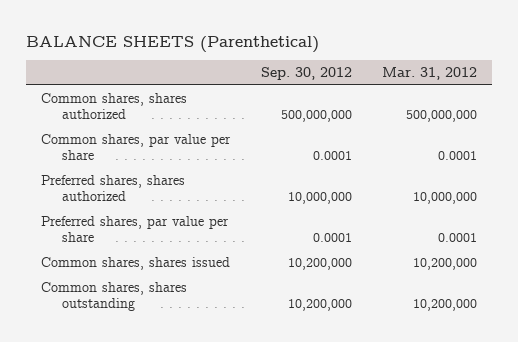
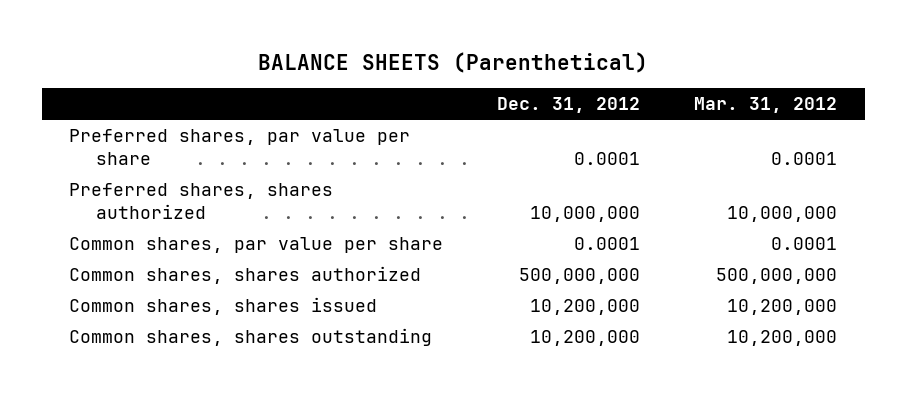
- | Sep. 30, 2012 | Mar. 31, 2012
+ | Dec. 31, 2012 | Mar. 31, 2012
moved down: Preferred shares, shares authorized | 10,000,000 | 10,000,000
moved down: Common shares, par value per share | 0.0001 | 0.0001
moved down: Common shares, shares authorized | 500,000,000 | 500,000,000

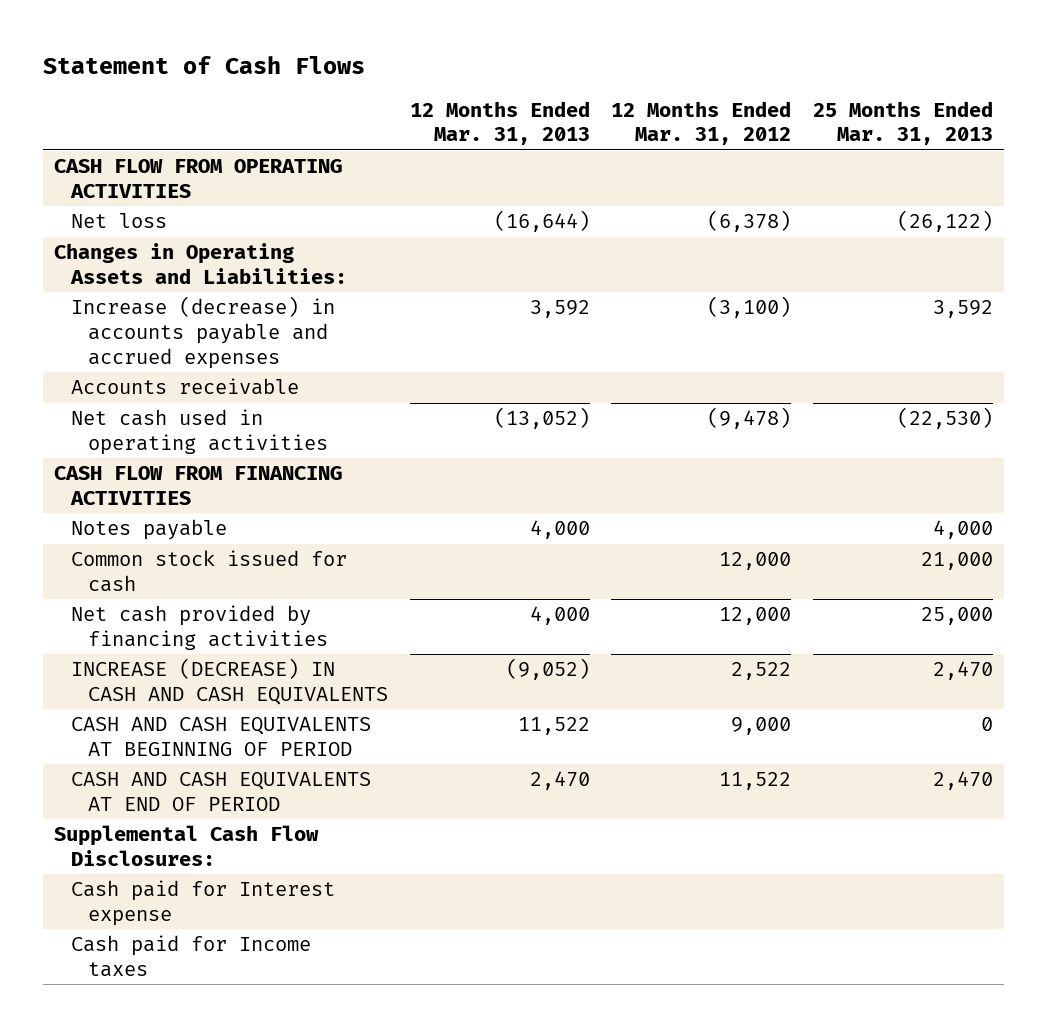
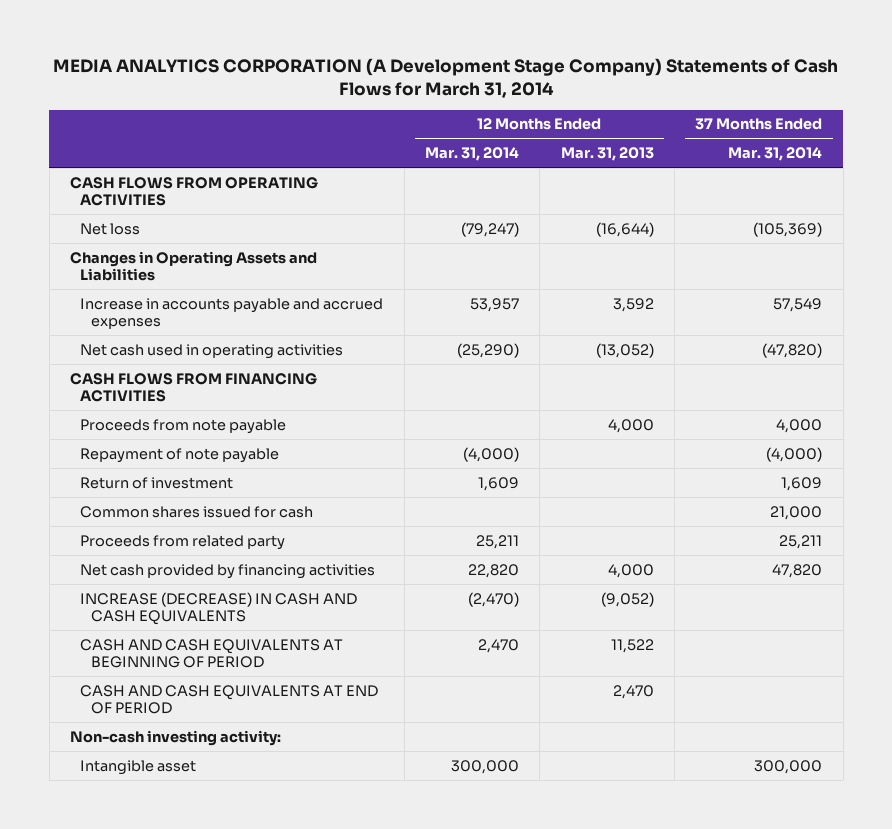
- Statement of Cash Flows
+ MEDIA ANALYTICS CORPORATION (A Development Stage Company) Statements of Cash Flows for March 31, 2014
- | 12 Months Ended Mar. 31, 2013 | 12 Months Ended Mar. 31, 2012 | 25 Months Ended Mar. 31, 2013
+ | 12 Months Ended Mar. 31, 2014 | 12 Months Ended Mar. 31, 2013 | 37 Months Ended Mar. 31, 2014
- CASH FLOW FROM OPERATING ACTIVITIES
+ CASH FLOWS FROM OPERATING ACTIVITIES
- Changes in Operating Assets and Liabilities:
- Increase (decrease) in accounts payable and accrued expenses | 3,592 | (3,100) | 3,592
- Accounts receivable
+ Changes in Operating Assets and Liabilities
+ Increase in accounts payable and accrued expenses | 53,957 | 3,592 | 57,549
- CASH FLOW FROM FINANCING ACTIVITIES
- Notes payable | 4,000 | | 4,000
- Common stock issued for cash | | 12,000 | 21,000
+ CASH FLOWS FROM FINANCING ACTIVITIES
+ Proceeds from note payable | | 4,000 | 4,000
+ Repayment of note payable | (4,000) | | (4,000)
+ Return of investment | 1,609 | | 1,609
+ Common shares issued for cash | | | 21,000
+ Proceeds from related party | 25,211 | | 25,211
- Supplemental Cash Flow Disclosures:
- Cash paid for Interest expense
- Cash paid for Income taxes
+ Non-cash investing activity:
+ Intangible asset | 300,000 | | 300,000

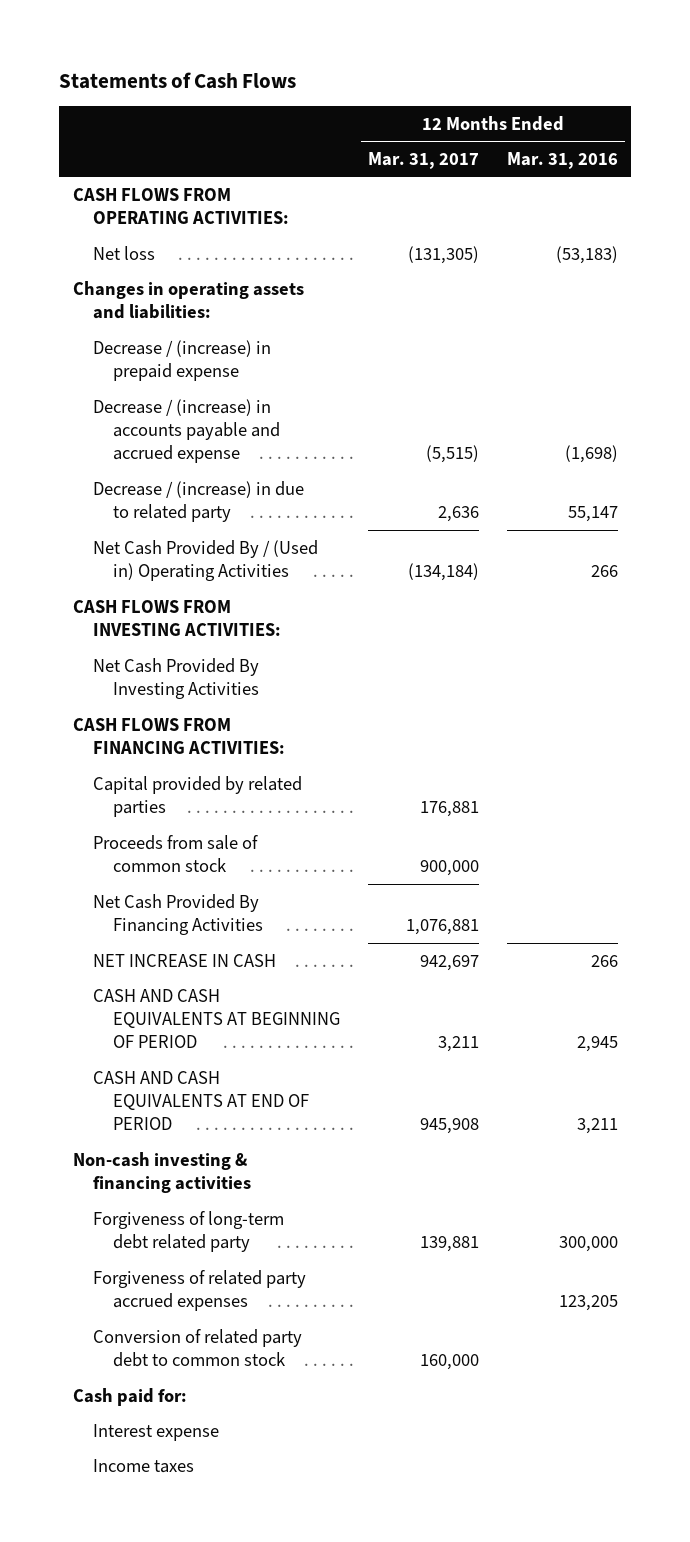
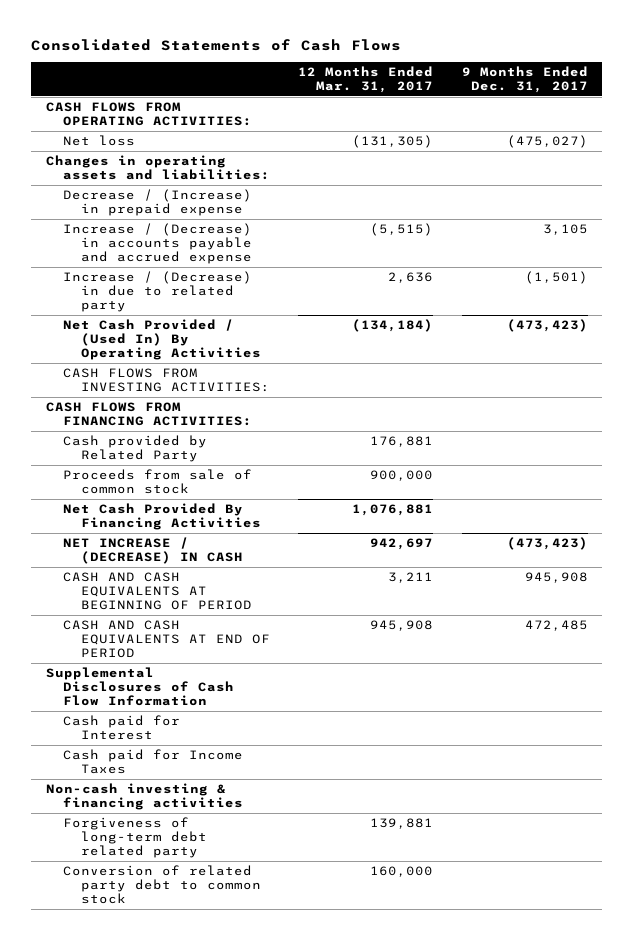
- Statements of Cash Flows
+ Consolidated Statements of Cash Flows
- | 12 Months Ended Mar. 31, 2017 | 12 Months Ended Mar. 31, 2016
+ | 12 Months Ended Mar. 31, 2017 | 9 Months Ended Dec. 31, 2017
- Decrease / (increase) in prepaid expense
- Decrease / (increase) in accounts payable and accrued expense | (5,515) | (1,698)
- Decrease / (increase) in due to related party | 2,636 | 55,147
- Net Cash Provided By / (Used in) Operating Activities | (134,184) | 266
+ Decrease / (Increase) in prepaid expense
+ Increase / (Decrease) in accounts payable and accrued expense | (5,515) | 3,105
+ Increase / (Decrease) in due to related party | 2,636 | (1,501)
+ Net Cash Provided / (Used In) By Operating Activities | (134,184) | (473,423)
- Net Cash Provided By Investing Activities
- Capital provided by related parties | 176,881 |
+ Cash provided by Related Party | 176,881 |
- NET INCREASE IN CASH | 942,697 | 266
+ NET INCREASE / (DECREASE) IN CASH | 942,697 | (473,423)
+ Supplemental Disclosures of Cash Flow Information
+ Cash paid for Interest
+ Cash paid for Income Taxes
- Forgiveness of related party accrued expenses | | 123,205
- Cash paid for:
- Interest expense
- Income taxes

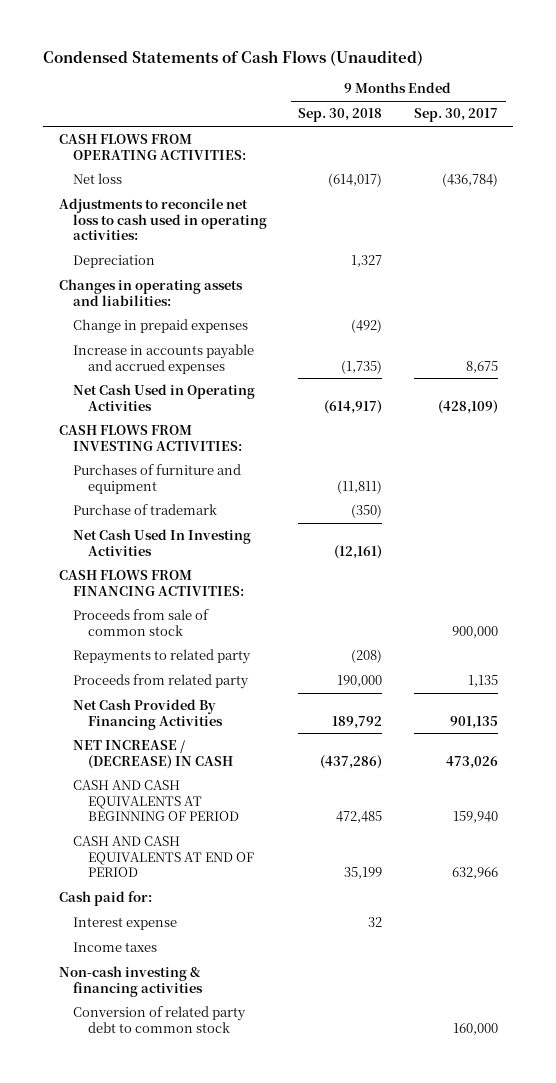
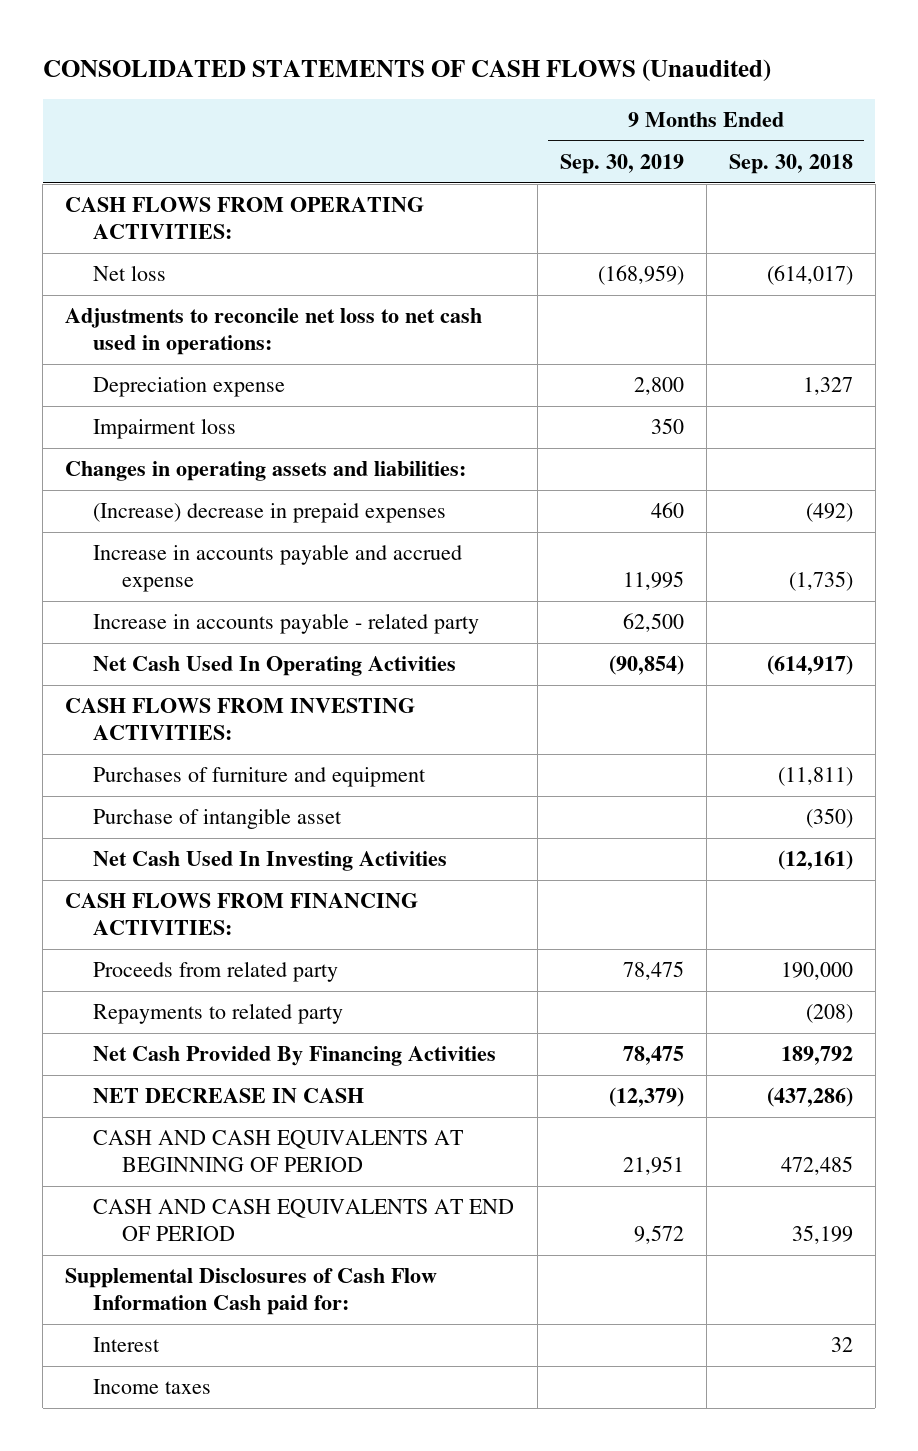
- Condensed Statements of Cash Flows (Unaudited)
+ CONSOLIDATED STATEMENTS OF CASH FLOWS (Unaudited)
- | 9 Months Ended Sep. 30, 2018 | 9 Months Ended Sep. 30, 2017
+ | 9 Months Ended Sep. 30, 2019 | 9 Months Ended Sep. 30, 2018
- Adjustments to reconcile net loss to cash used in operating activities:
- Depreciation | 1,327 |
+ Adjustments to reconcile net loss to net cash used in operations:
+ Depreciation expense | 2,800 | 1,327
+ Impairment loss | 350 |
- Change in prepaid expenses | (492) |
- Increase in accounts payable and accrued expenses | (1,735) | 8,675
- Net Cash Used in Operating Activities | (614,917) | (428,109)
+ (Increase) decrease in prepaid expenses | 460 | (492)
+ Increase in accounts payable and accrued expense | 11,995 | (1,735)
+ Increase in accounts payable - related party | 62,500 |
+ Net Cash Used In Operating Activities | (90,854) | (614,917)
- Purchase of trademark | (350) |
+ Purchase of intangible asset | | (350)
- Proceeds from sale of common stock | | 900,000
moved down: Repayments to related party | | (208)
- NET INCREASE / (DECREASE) IN CASH | (437,286) | 473,026
+ NET DECREASE IN CASH | (12,379) | (437,286)
- Cash paid for:
- Interest expense | 32 |
+ Supplemental Disclosures of Cash Flow Information Cash paid for:
+ Interest | | 32
- Non-cash investing & financing activities
- Conversion of related party debt to common stock | | 160,000

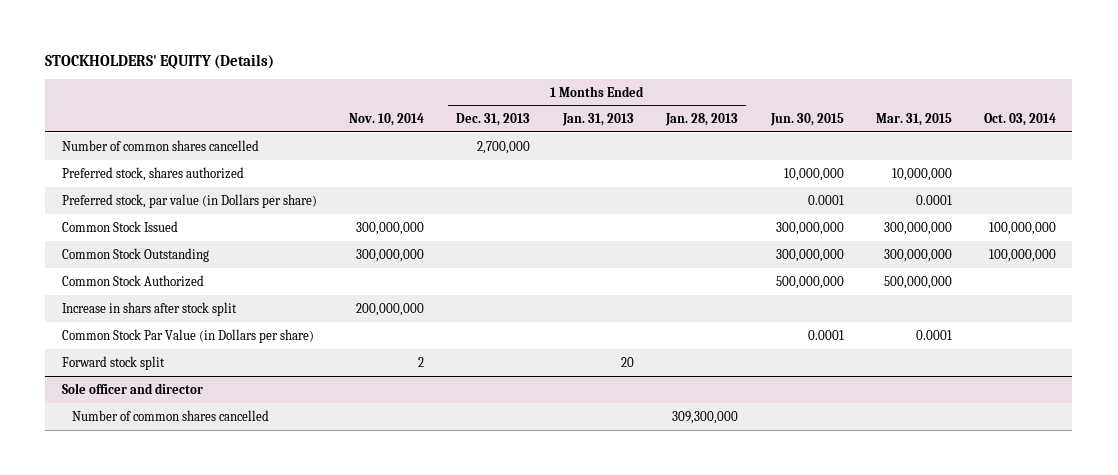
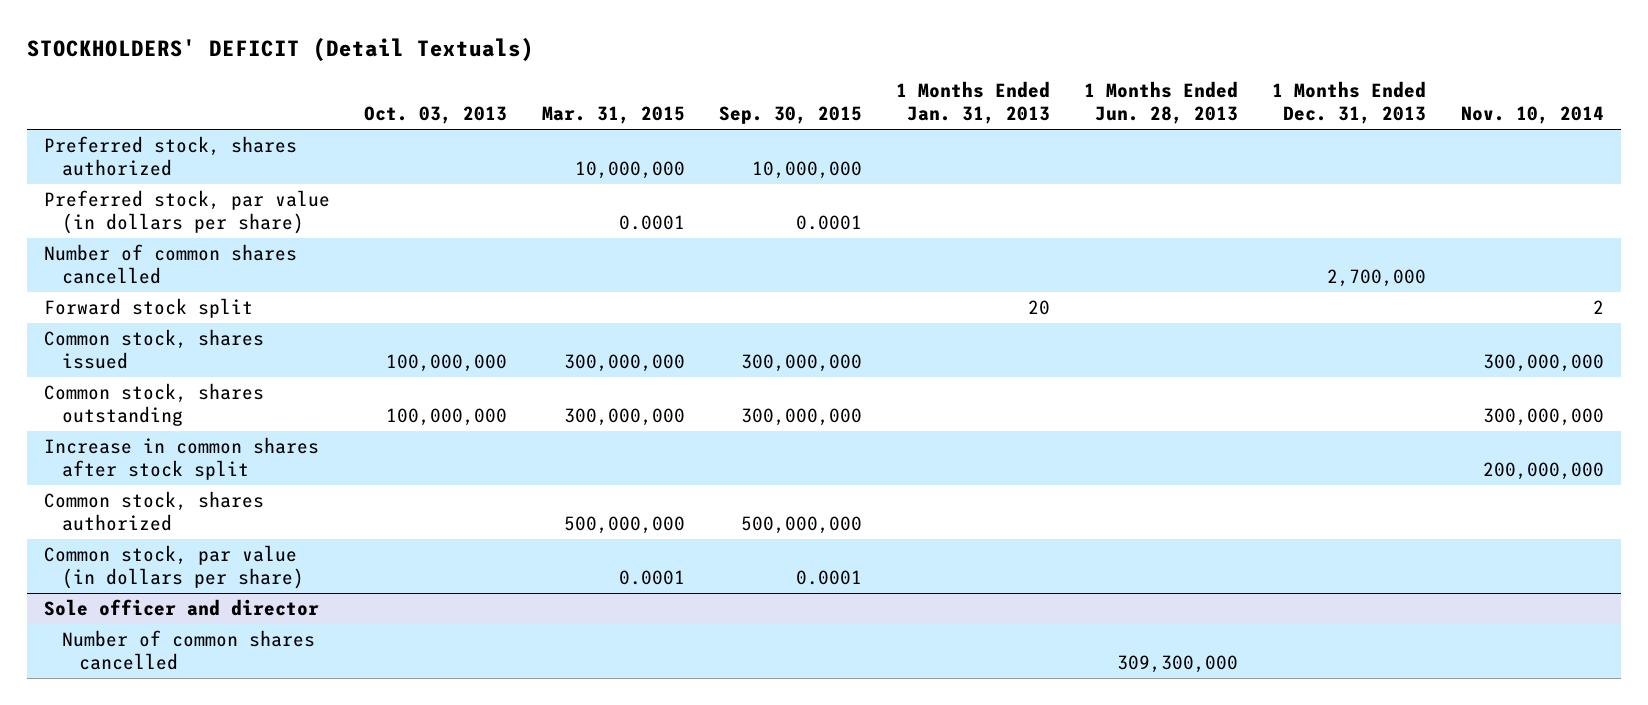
- STOCKHOLDERS' EQUITY (Details)
+ STOCKHOLDERS' DEFICIT (Detail Textuals)
- | Nov. 10, 2014 | 1 Months Ended Dec. 31, 2013 | 1 Months Ended Jan. 31, 2013 | 1 Months Ended Jan. 28, 2013 | Jun. 30, 2015 | Mar. 31, 2015 | Oct. 03, 2014
+ | Oct. 03, 2013 | Mar. 31, 2015 | Sep. 30, 2015 | 1 Months Ended Jan. 31, 2013 | 1 Months Ended Jun. 28, 2013 | 1 Months Ended Dec. 31, 2013 | Nov. 10, 2014
- Preferred stock, par value (in Dollars per share) | | | | | 0.0001 | 0.0001 |
- Common Stock Issued | 300,000,000 | | | | 300,000,000 | 300,000,000 | 100,000,000
- Common Stock Outstanding | 300,000,000 | | | | 300,000,000 | 300,000,000 | 100,000,000
- Common Stock Authorized | | | | | 500,000,000 | 500,000,000 |
- Increase in shars after stock split | 200,000,000 | | | | | |
- Common Stock Par Value (in Dollars per share) | | | | | 0.0001 | 0.0001 |
+ Preferred stock, par value (in dollars per share) | | 0.0001 | 0.0001 | | | |
moved down: Number of common shares cancelled | | | | | | 2,700,000 |
+ Common stock, shares issued | 100,000,000 | 300,000,000 | 300,000,000 | | | | 300,000,000
+ Common stock, shares outstanding | 100,000,000 | 300,000,000 | 300,000,000 | | | | 300,000,000
+ Increase in common shares after stock split | | | | | | | 200,000,000
+ Common stock, shares authorized | | 500,000,000 | 500,000,000 | | | |
+ Common stock, par value (in dollars per share) | | 0.0001 | 0.0001 | | | |

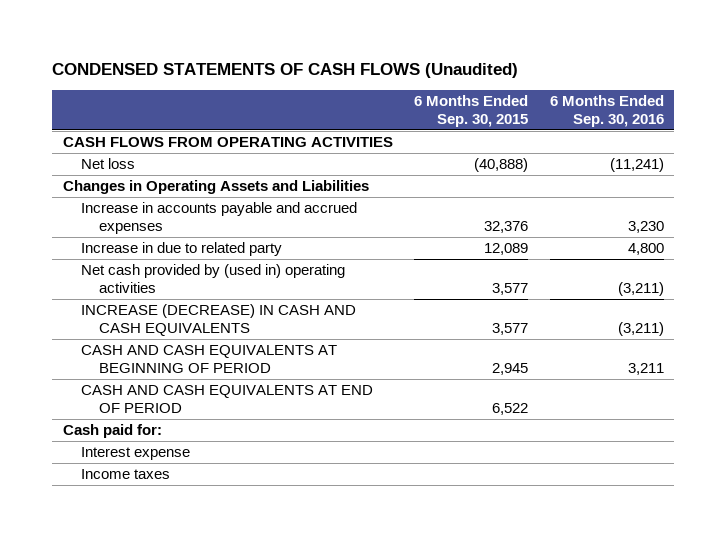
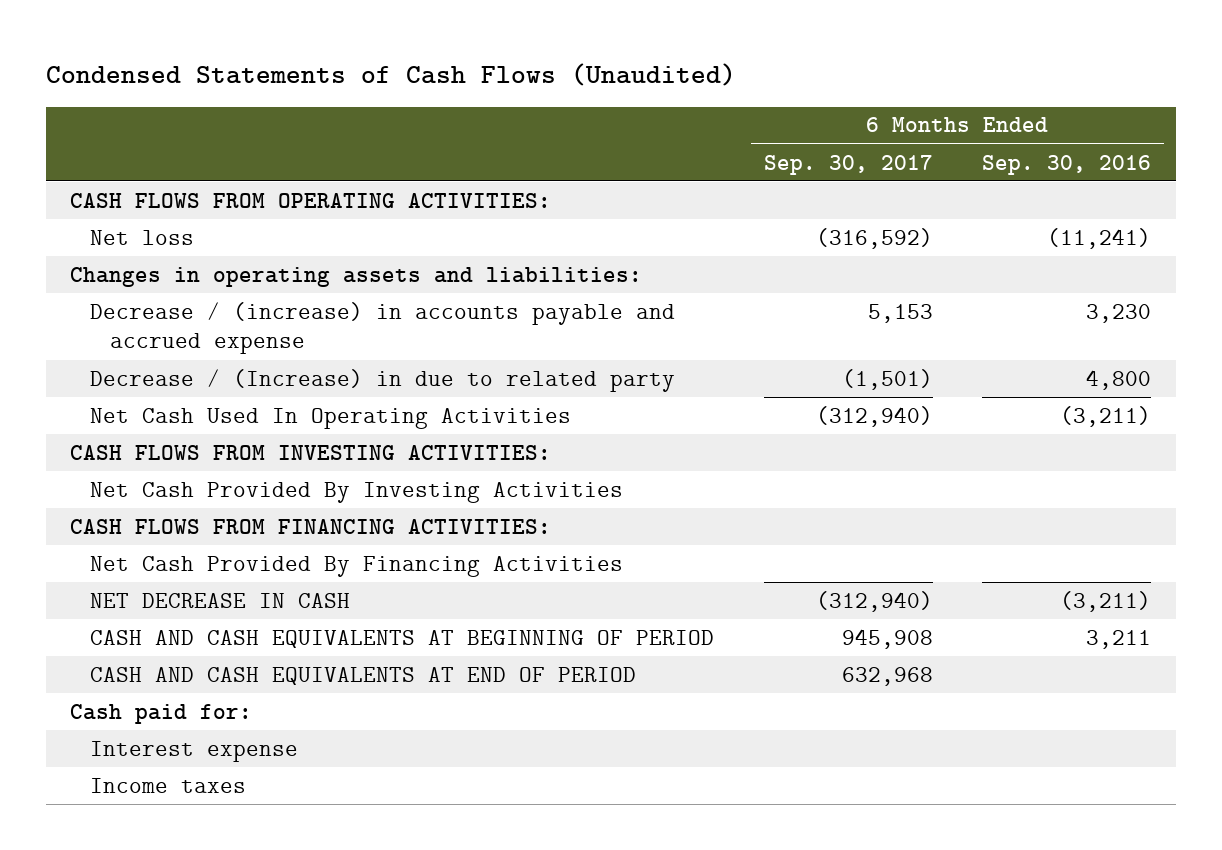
- CONDENSED STATEMENTS OF CASH FLOWS (Unaudited)
+ Condensed Statements of Cash Flows (Unaudited)
- | 6 Months Ended Sep. 30, 2015 | 6 Months Ended Sep. 30, 2016
+ | 6 Months Ended Sep. 30, 2017 | 6 Months Ended Sep. 30, 2016
- CASH FLOWS FROM OPERATING ACTIVITIES
+ CASH FLOWS FROM OPERATING ACTIVITIES:
- Changes in Operating Assets and Liabilities
- Increase in accounts payable and accrued expenses | 32,376 | 3,230
- Increase in due to related party | 12,089 | 4,800
- Net cash provided by (used in) operating activities | 3,577 | (3,211)
- INCREASE (DECREASE) IN CASH AND CASH EQUIVALENTS | 3,577 | (3,211)
+ Changes in operating assets and liabilities:
+ Decrease / (increase) in accounts payable and accrued expense | 5,153 | 3,230
+ Decrease / (Increase) in due to related party | (1,501) | 4,800
+ Net Cash Used In Operating Activities | (312,940) | (3,211)
+ CASH FLOWS FROM INVESTING ACTIVITIES:
+ Net Cash Provided By Investing Activities
+ CASH FLOWS FROM FINANCING ACTIVITIES:
+ Net Cash Provided By Financing Activities
+ NET DECREASE IN CASH | (312,940) | (3,211)

